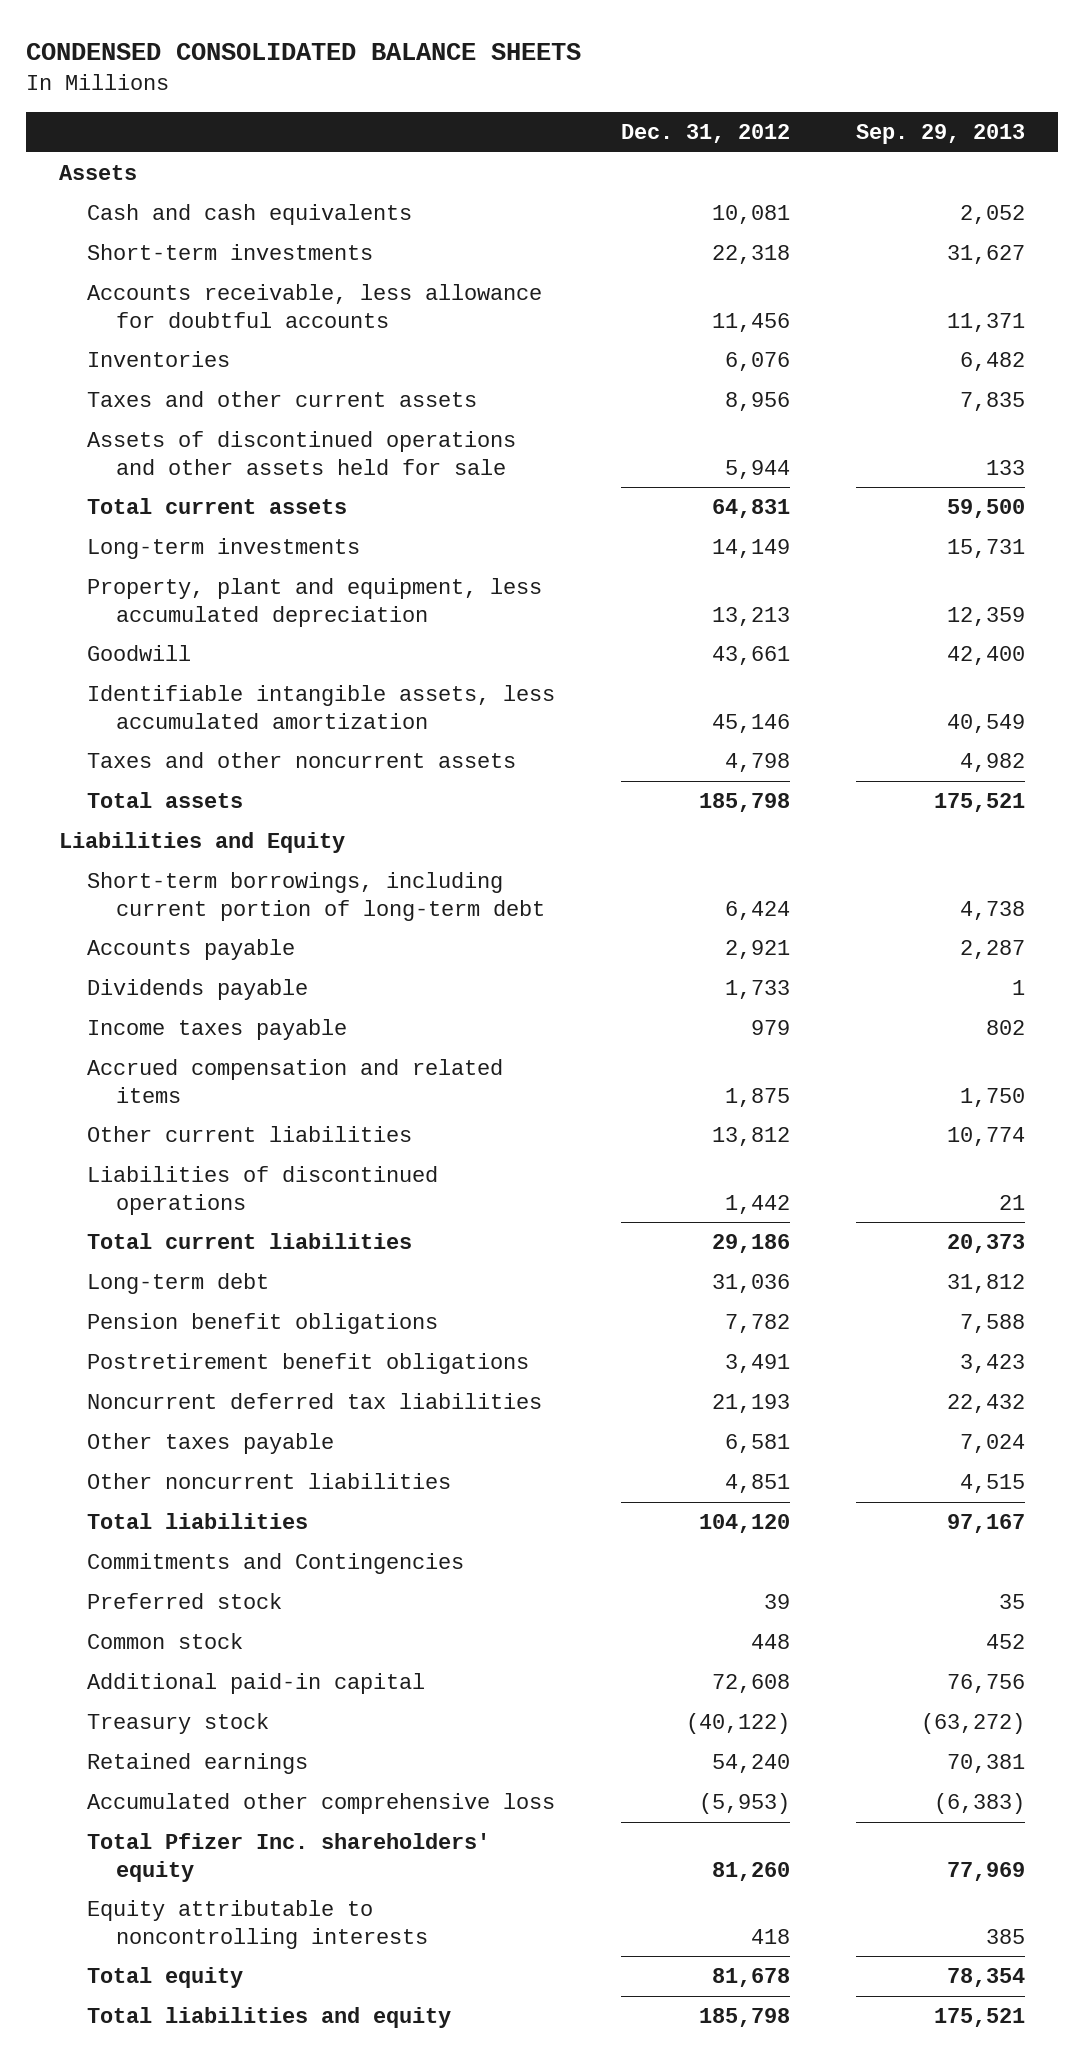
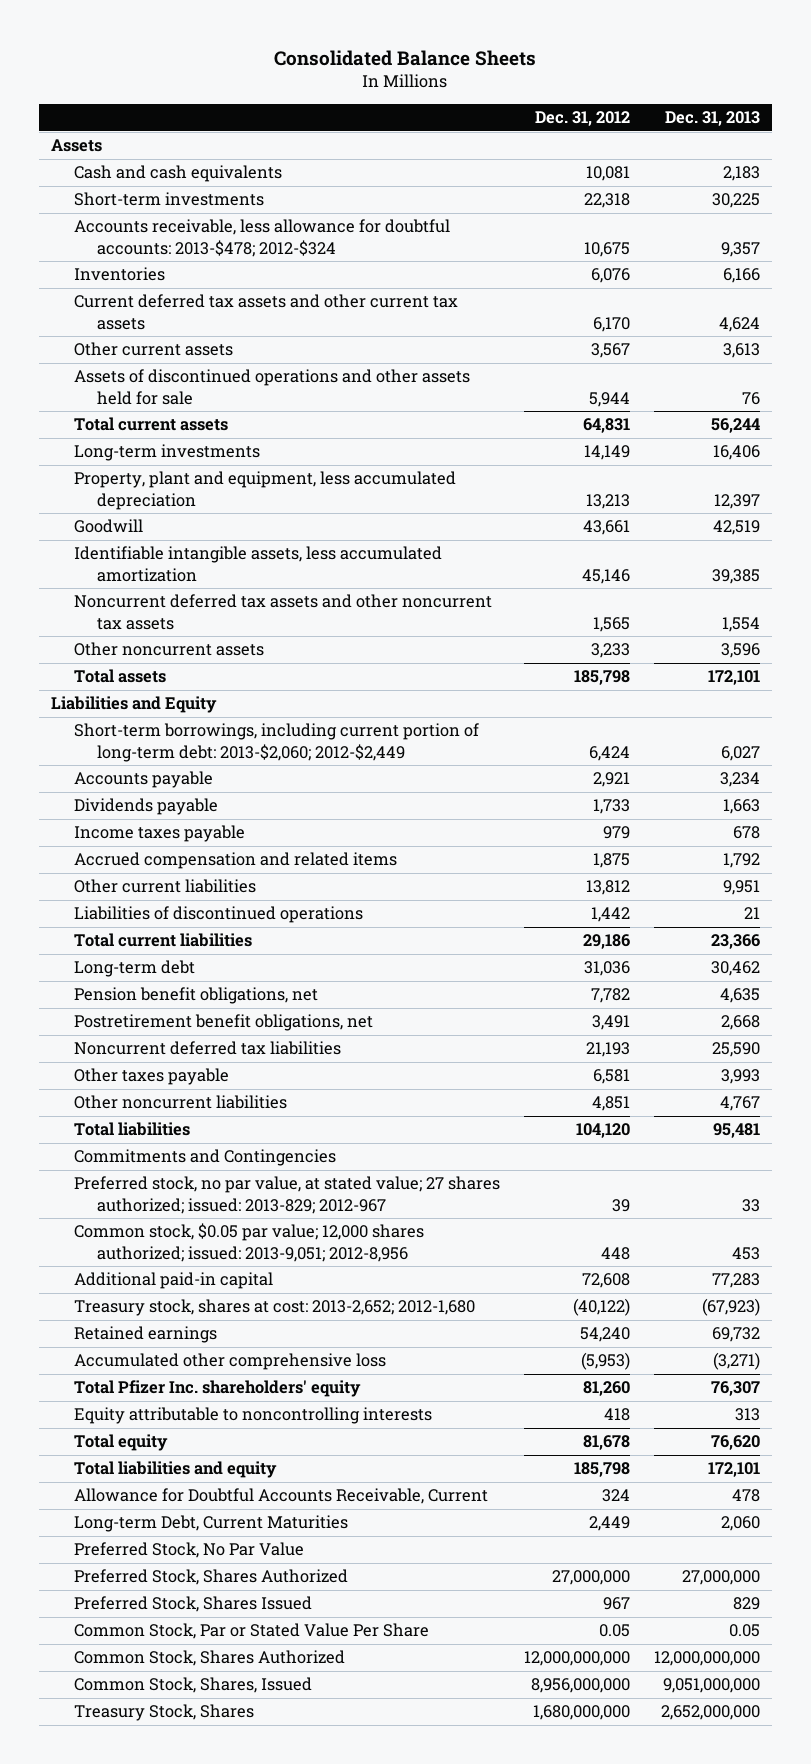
- CONDENSED CONSOLIDATED BALANCE SHEETS
+ Consolidated Balance Sheets
- | Dec. 31, 2012 | Sep. 29, 2013
+ | Dec. 31, 2012 | Dec. 31, 2013
- Accounts receivable, less allowance for doubtful accounts | 11,456 | 11,371
+ Accounts receivable, less allowance for doubtful accounts: 2013-$478; 2012-$324 | 10,675 | 9,357
- Taxes and other current assets | 8,956 | 7,835
+ Current deferred tax assets and other current tax assets | 6,170 | 4,624
+ Other current assets | 3,567 | 3,613
- Taxes and other noncurrent assets | 4,798 | 4,982
+ Noncurrent deferred tax assets and other noncurrent tax assets | 1,565 | 1,554
+ Other noncurrent assets | 3,233 | 3,596
- Short-term borrowings, including current portion of long-term debt | 6,424 | 4,738
+ Short-term borrowings, including current portion of long-term debt: 2013-$2,060; 2012-$2,449 | 6,424 | 6,027
- Pension benefit obligations | 7,782 | 7,588
- Postretirement benefit obligations | 3,491 | 3,423
+ Pension benefit obligations, net | 7,782 | 4,635
+ Postretirement benefit obligations, net | 3,491 | 2,668
- Preferred stock | 39 | 35
- Common stock | 448 | 452
+ Preferred stock, no par value, at stated value; 27 shares authorized; issued: 2013-829; 2012-967 | 39 | 33
+ Common stock, $0.05 par value; 12,000 shares authorized; issued: 2013-9,051; 2012-8,956 | 448 | 453
- Treasury stock | (40,122) | (63,272)
+ Treasury stock, shares at cost: 2013-2,652; 2012-1,680 | (40,122) | (67,923)
+ Allowance for Doubtful Accounts Receivable, Current | 324 | 478
+ Long-term Debt, Current Maturities | 2,449 | 2,060
+ Preferred Stock, No Par Value
+ Preferred Stock, Shares Authorized | 27,000,000 | 27,000,000
+ Preferred Stock, Shares Issued | 967 | 829
+ Common Stock, Par or Stated Value Per Share | 0.05 | 0.05
+ Common Stock, Shares Authorized | 12,000,000,000 | 12,000,000,000
+ Common Stock, Shares, Issued | 8,956,000,000 | 9,051,000,000
+ Treasury Stock, Shares | 1,680,000,000 | 2,652,000,000

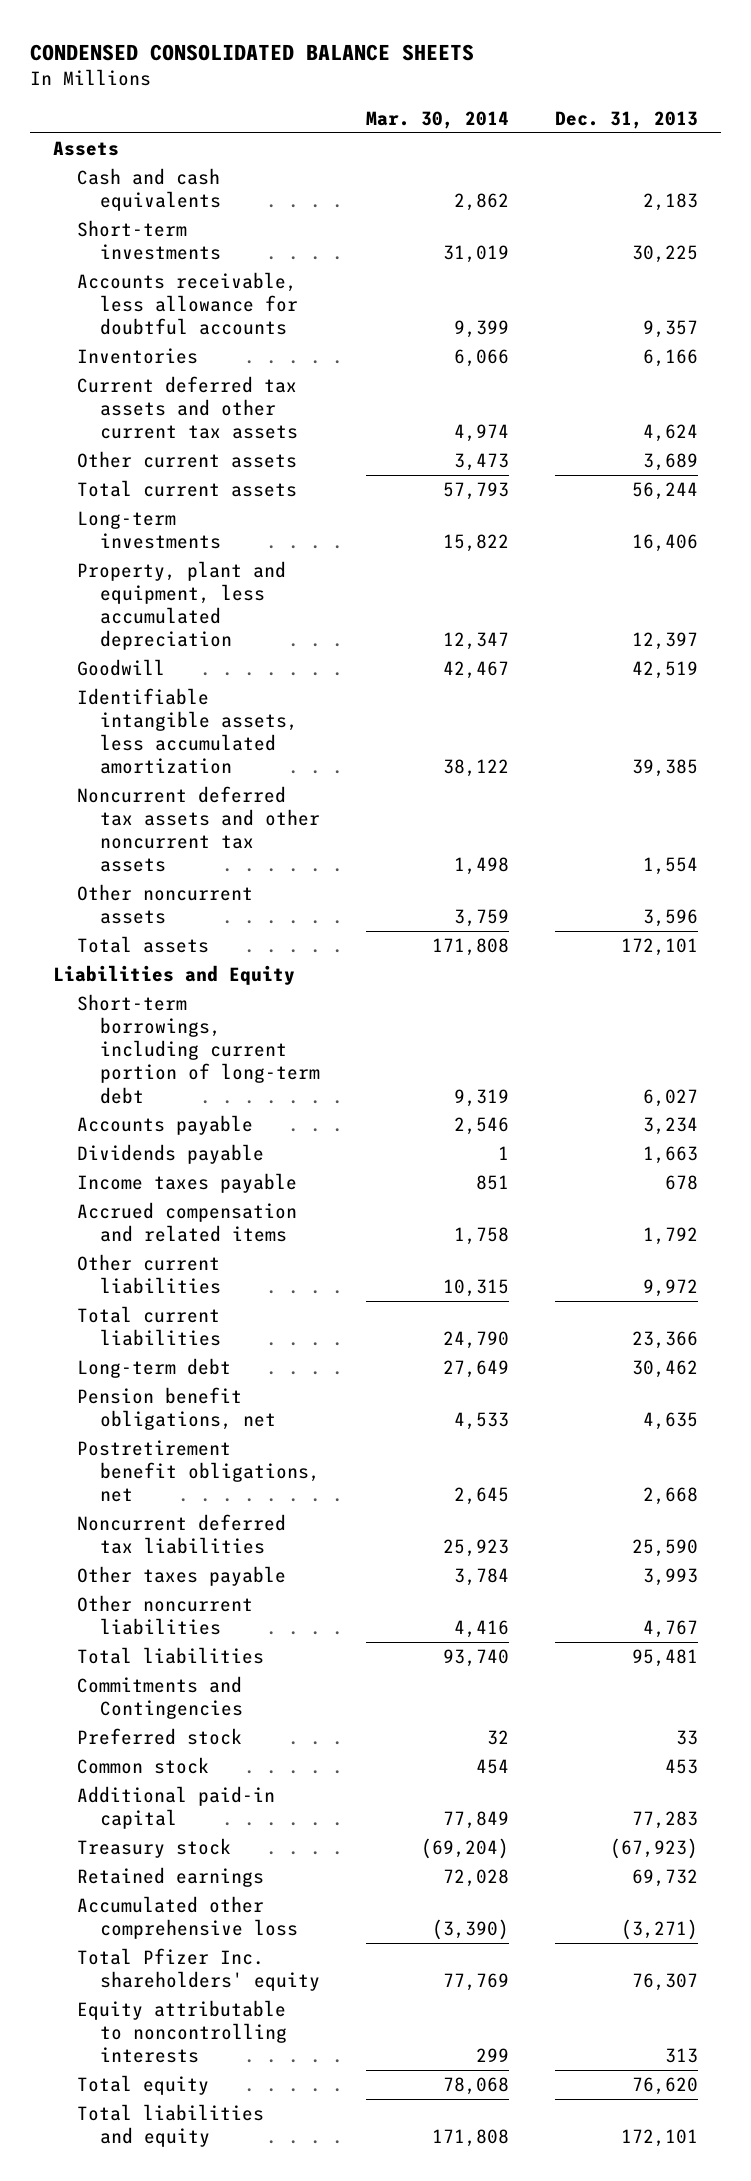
- Consolidated Balance Sheets
+ CONDENSED CONSOLIDATED BALANCE SHEETS
- | Dec. 31, 2012 | Dec. 31, 2013
+ | Mar. 30, 2014 | Dec. 31, 2013
- Accounts receivable, less allowance for doubtful accounts: 2013-$478; 2012-$324 | 10,675 | 9,357
+ Accounts receivable, less allowance for doubtful accounts | 9,399 | 9,357
- Other current assets | 3,567 | 3,613
- Assets of discontinued operations and other assets held for sale | 5,944 | 76
+ Other current assets | 3,473 | 3,689
- Short-term borrowings, including current portion of long-term debt: 2013-$2,060; 2012-$2,449 | 6,424 | 6,027
+ Short-term borrowings, including current portion of long-term debt | 9,319 | 6,027
- Other current liabilities | 13,812 | 9,951
- Liabilities of discontinued operations | 1,442 | 21
+ Other current liabilities | 10,315 | 9,972
- Preferred stock, no par value, at stated value; 27 shares authorized; issued: 2013-829; 2012-967 | 39 | 33
- Common stock, $0.05 par value; 12,000 shares authorized; issued: 2013-9,051; 2012-8,956 | 448 | 453
+ Preferred stock | 32 | 33
+ Common stock | 454 | 453
- Treasury stock, shares at cost: 2013-2,652; 2012-1,680 | (40,122) | (67,923)
+ Treasury stock | (69,204) | (67,923)
- Allowance for Doubtful Accounts Receivable, Current | 324 | 478
- Long-term Debt, Current Maturities | 2,449 | 2,060
- Preferred Stock, No Par Value
- Preferred Stock, Shares Authorized | 27,000,000 | 27,000,000
- Preferred Stock, Shares Issued | 967 | 829
- Common Stock, Par or Stated Value Per Share | 0.05 | 0.05
- Common Stock, Shares Authorized | 12,000,000,000 | 12,000,000,000
- Common Stock, Shares, Issued | 8,956,000,000 | 9,051,000,000
- Treasury Stock, Shares | 1,680,000,000 | 2,652,000,000

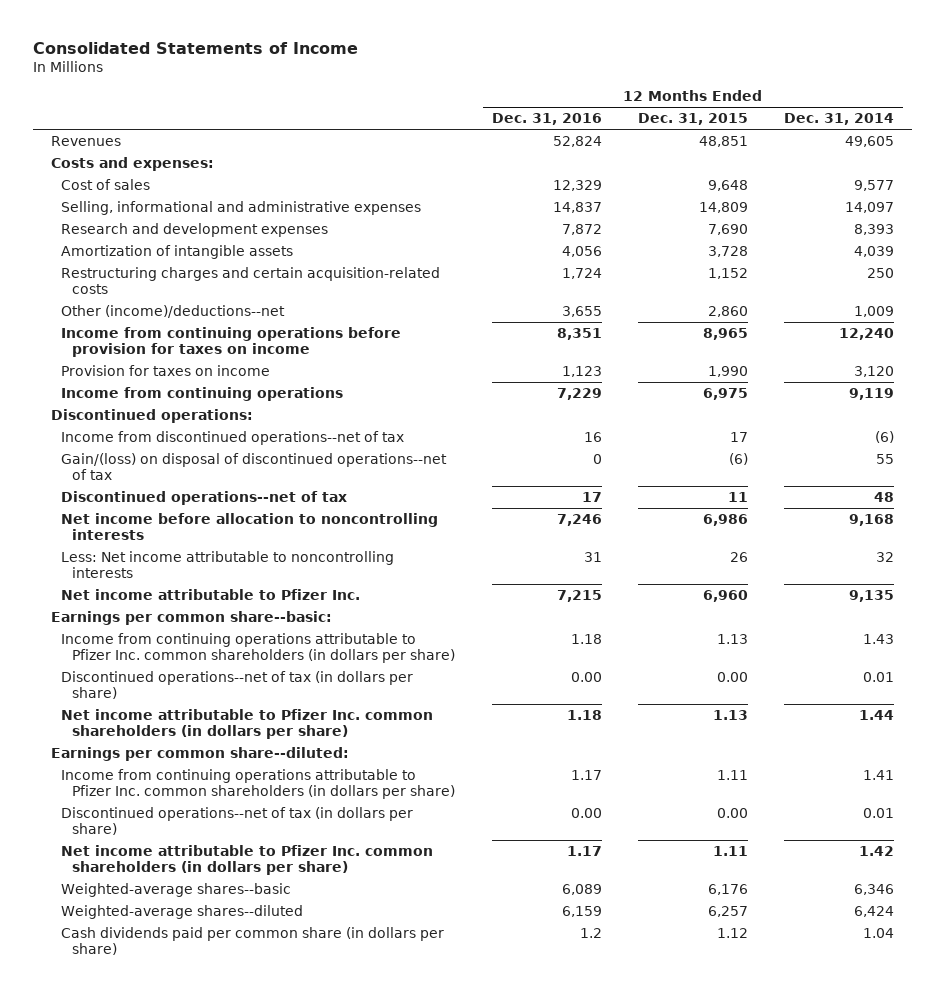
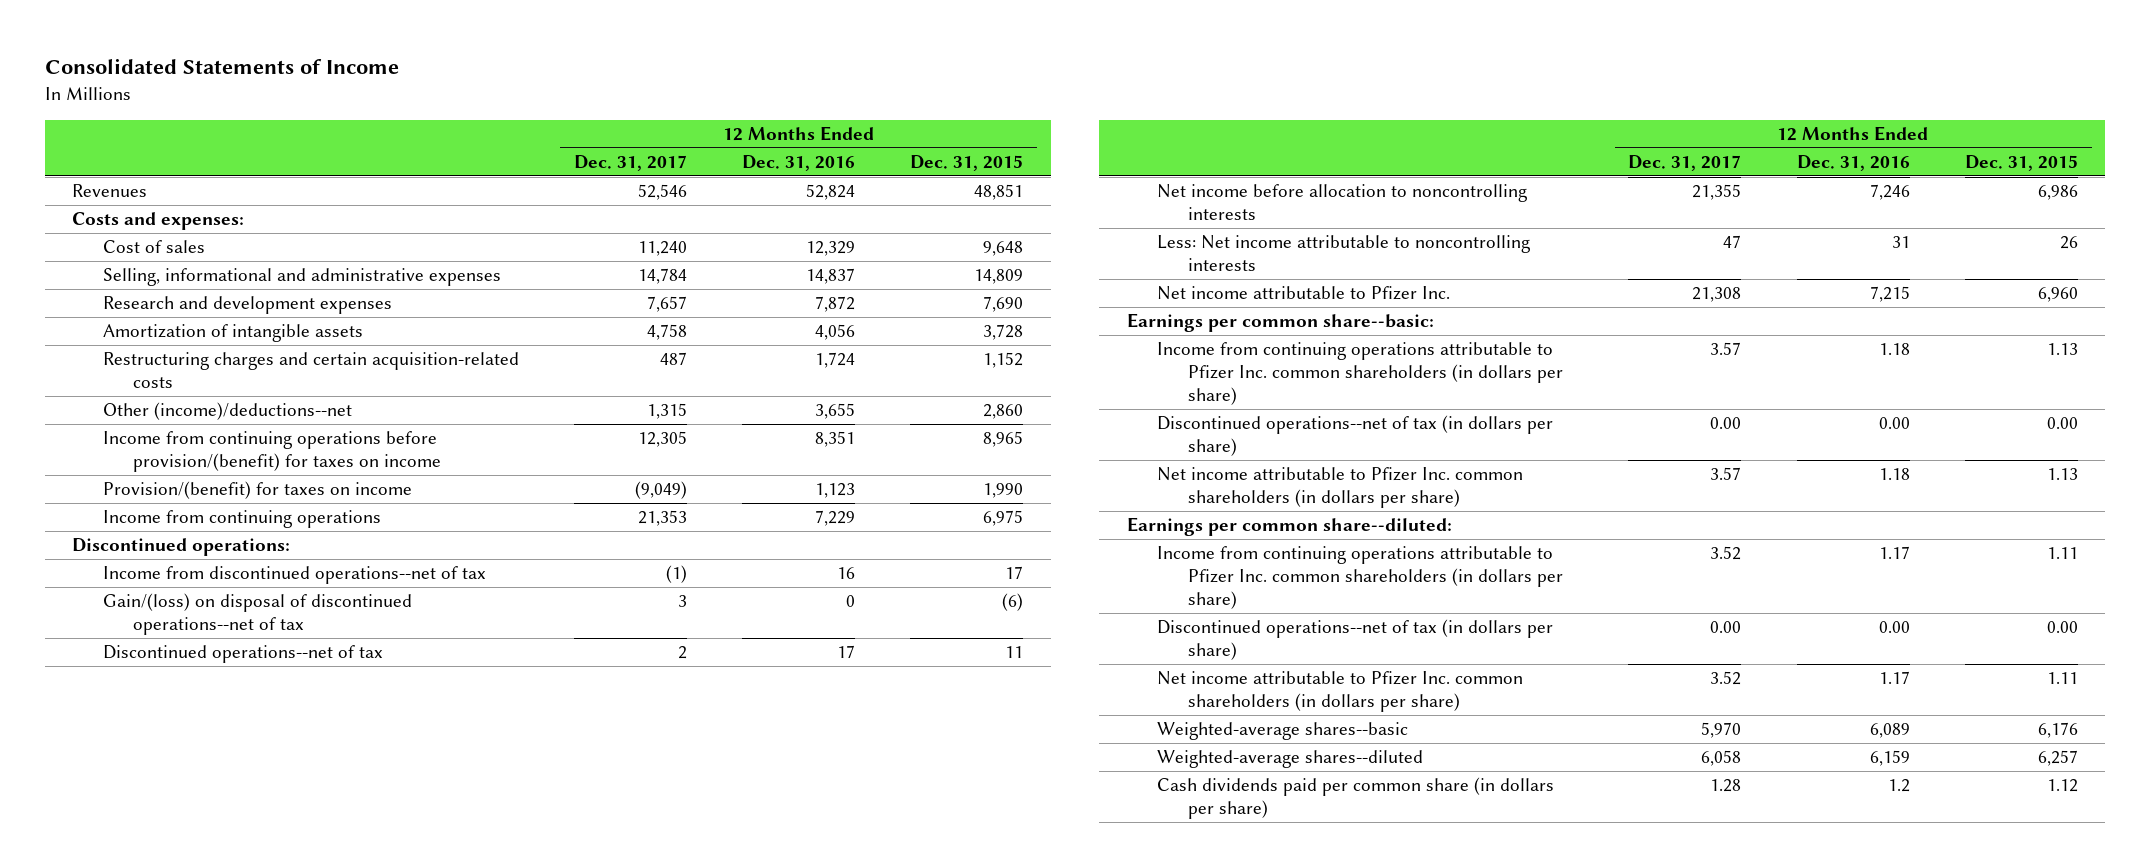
- | 12 Months Ended Dec. 31, 2016 | 12 Months Ended Dec. 31, 2015 | 12 Months Ended Dec. 31, 2014
+ | 12 Months Ended Dec. 31, 2017 | 12 Months Ended Dec. 31, 2016 | 12 Months Ended Dec. 31, 2015
- Income from continuing operations before provision for taxes on income | 8,351 | 8,965 | 12,240
- Provision for taxes on income | 1,123 | 1,990 | 3,120
+ Income from continuing operations before provision/(benefit) for taxes on income | 12,305 | 8,351 | 8,965
+ Provision/(benefit) for taxes on income | (9,049) | 1,123 | 1,990

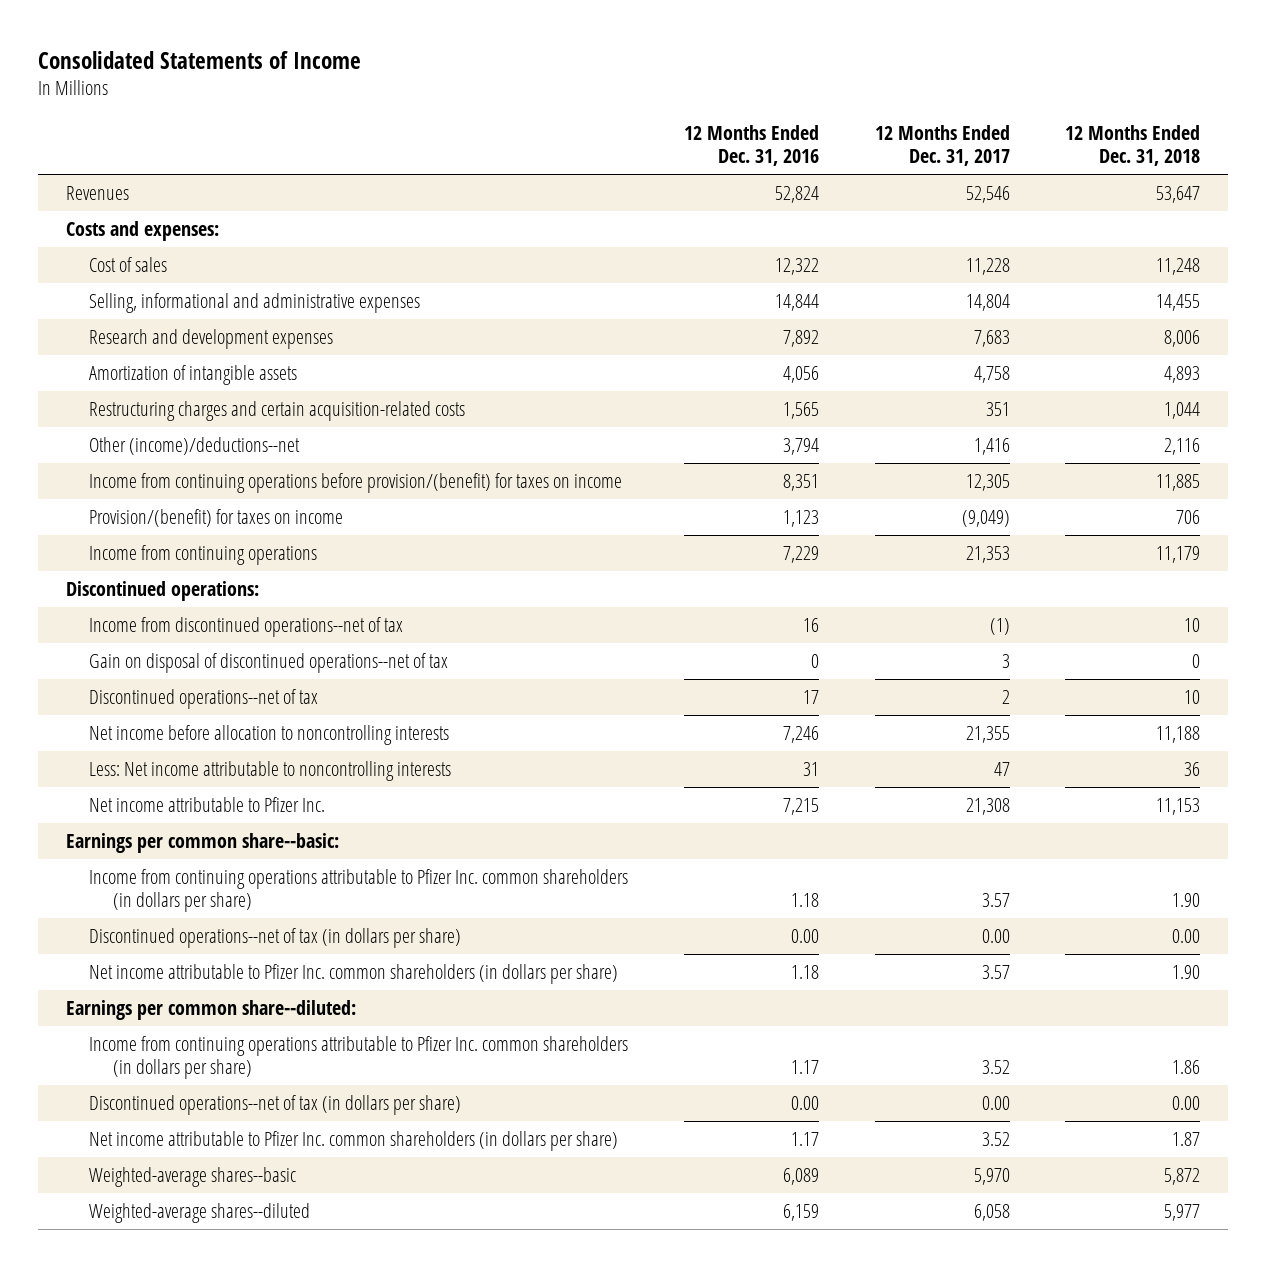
- | 12 Months Ended Dec. 31, 2017 | 12 Months Ended Dec. 31, 2016 | 12 Months Ended Dec. 31, 2015
+ | 12 Months Ended Dec. 31, 2016 | 12 Months Ended Dec. 31, 2017 | 12 Months Ended Dec. 31, 2018
- Cost of sales | 11,240 | 12,329 | 9,648
- Selling, informational and administrative expenses | 14,784 | 14,837 | 14,809
- Research and development expenses | 7,657 | 7,872 | 7,690
+ Cost of sales | 12,322 | 11,228 | 11,248
+ Selling, informational and administrative expenses | 14,844 | 14,804 | 14,455
+ Research and development expenses | 7,892 | 7,683 | 8,006
- Restructuring charges and certain acquisition-related costs | 487 | 1,724 | 1,152
- Other (income)/deductions--net | 1,315 | 3,655 | 2,860
+ Restructuring charges and certain acquisition-related costs | 1,565 | 351 | 1,044
+ Other (income)/deductions--net | 3,794 | 1,416 | 2,116
- Gain/(loss) on disposal of discontinued operations--net of tax | 3 | 0 | (6)
+ Gain on disposal of discontinued operations--net of tax | 0 | 3 | 0
- Cash dividends paid per common share (in dollars per share) | 1.28 | 1.2 | 1.12

